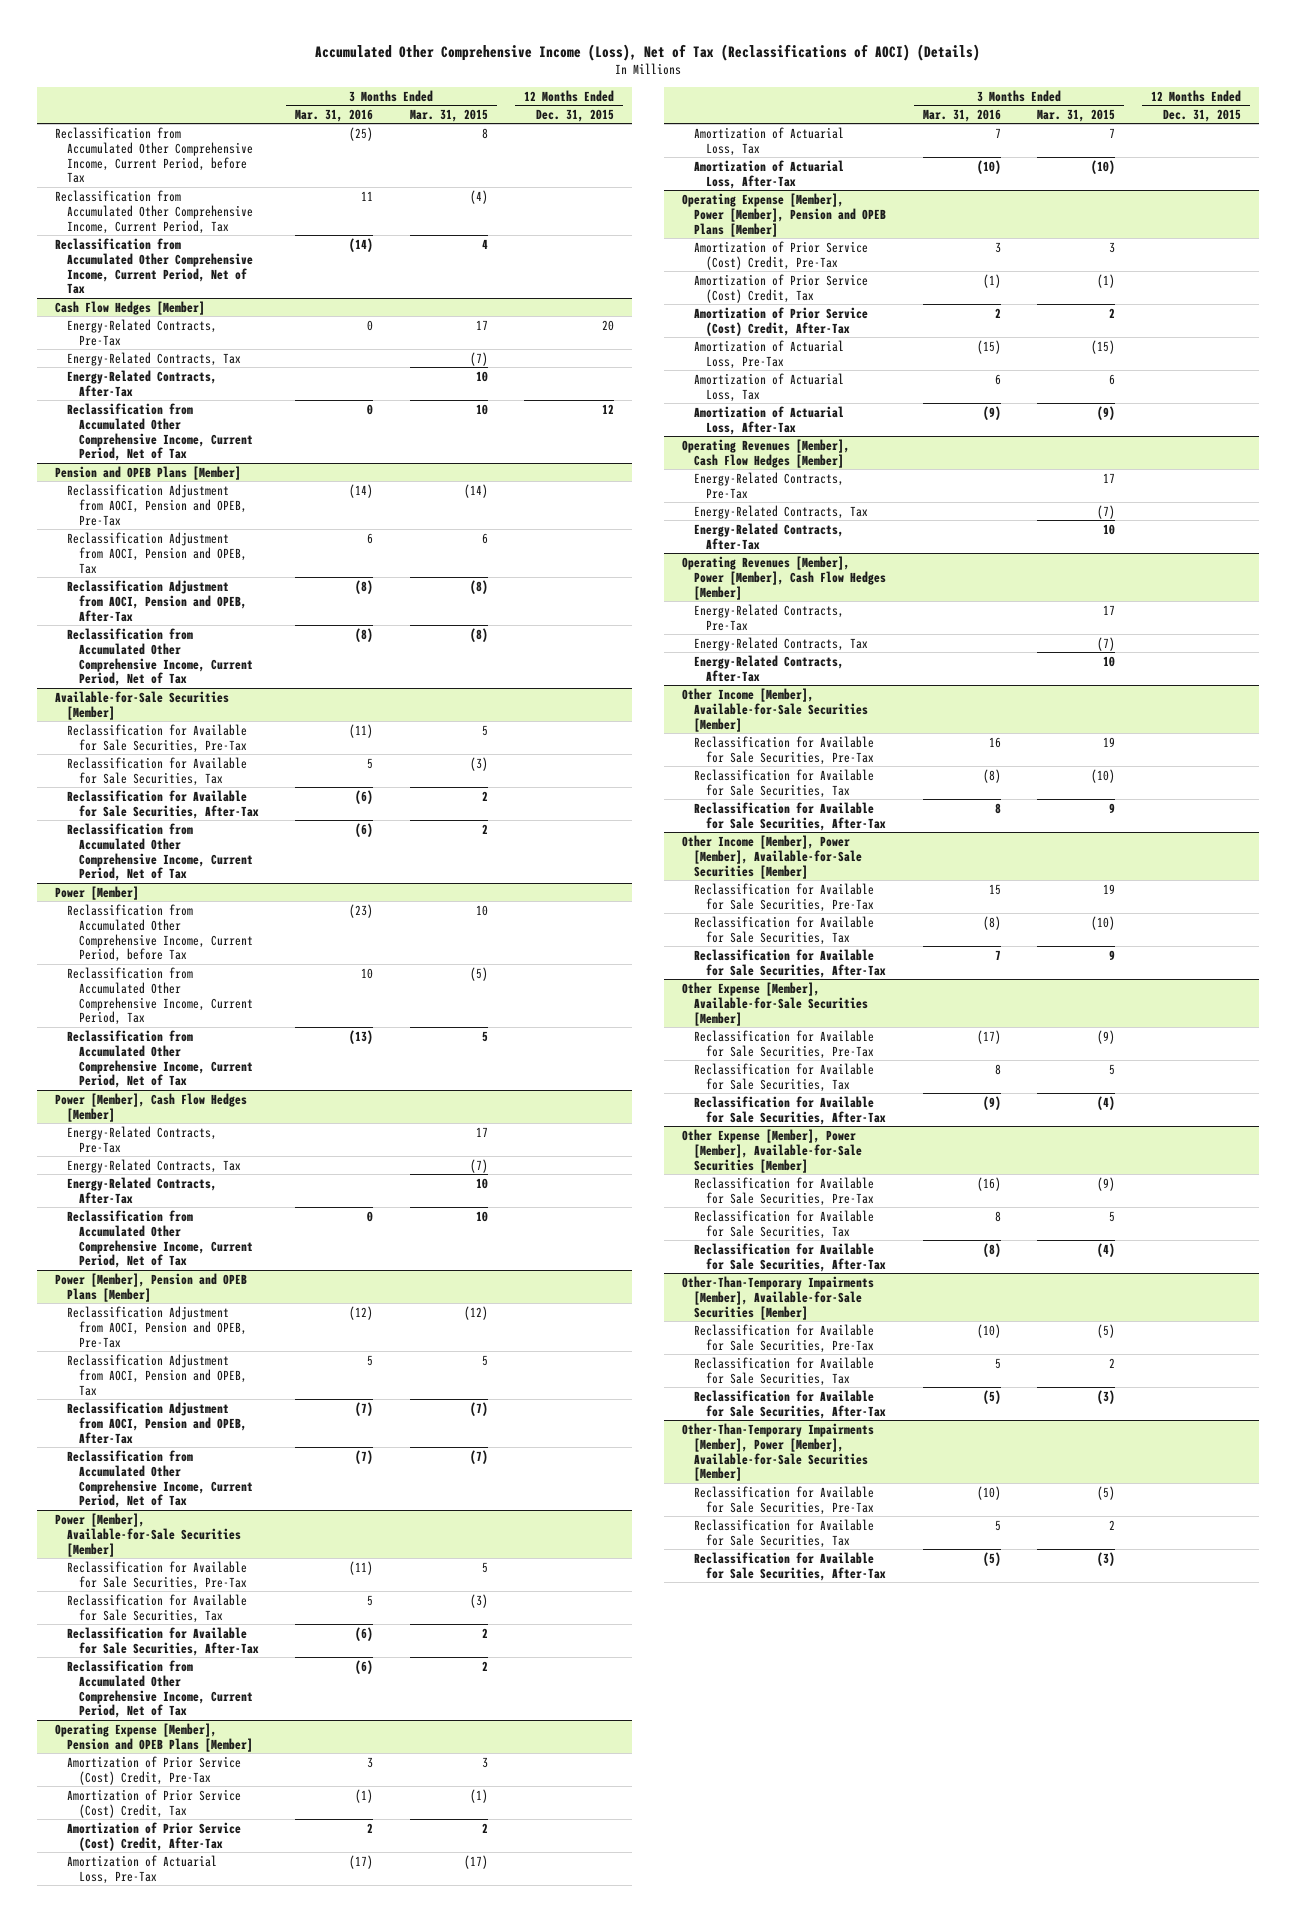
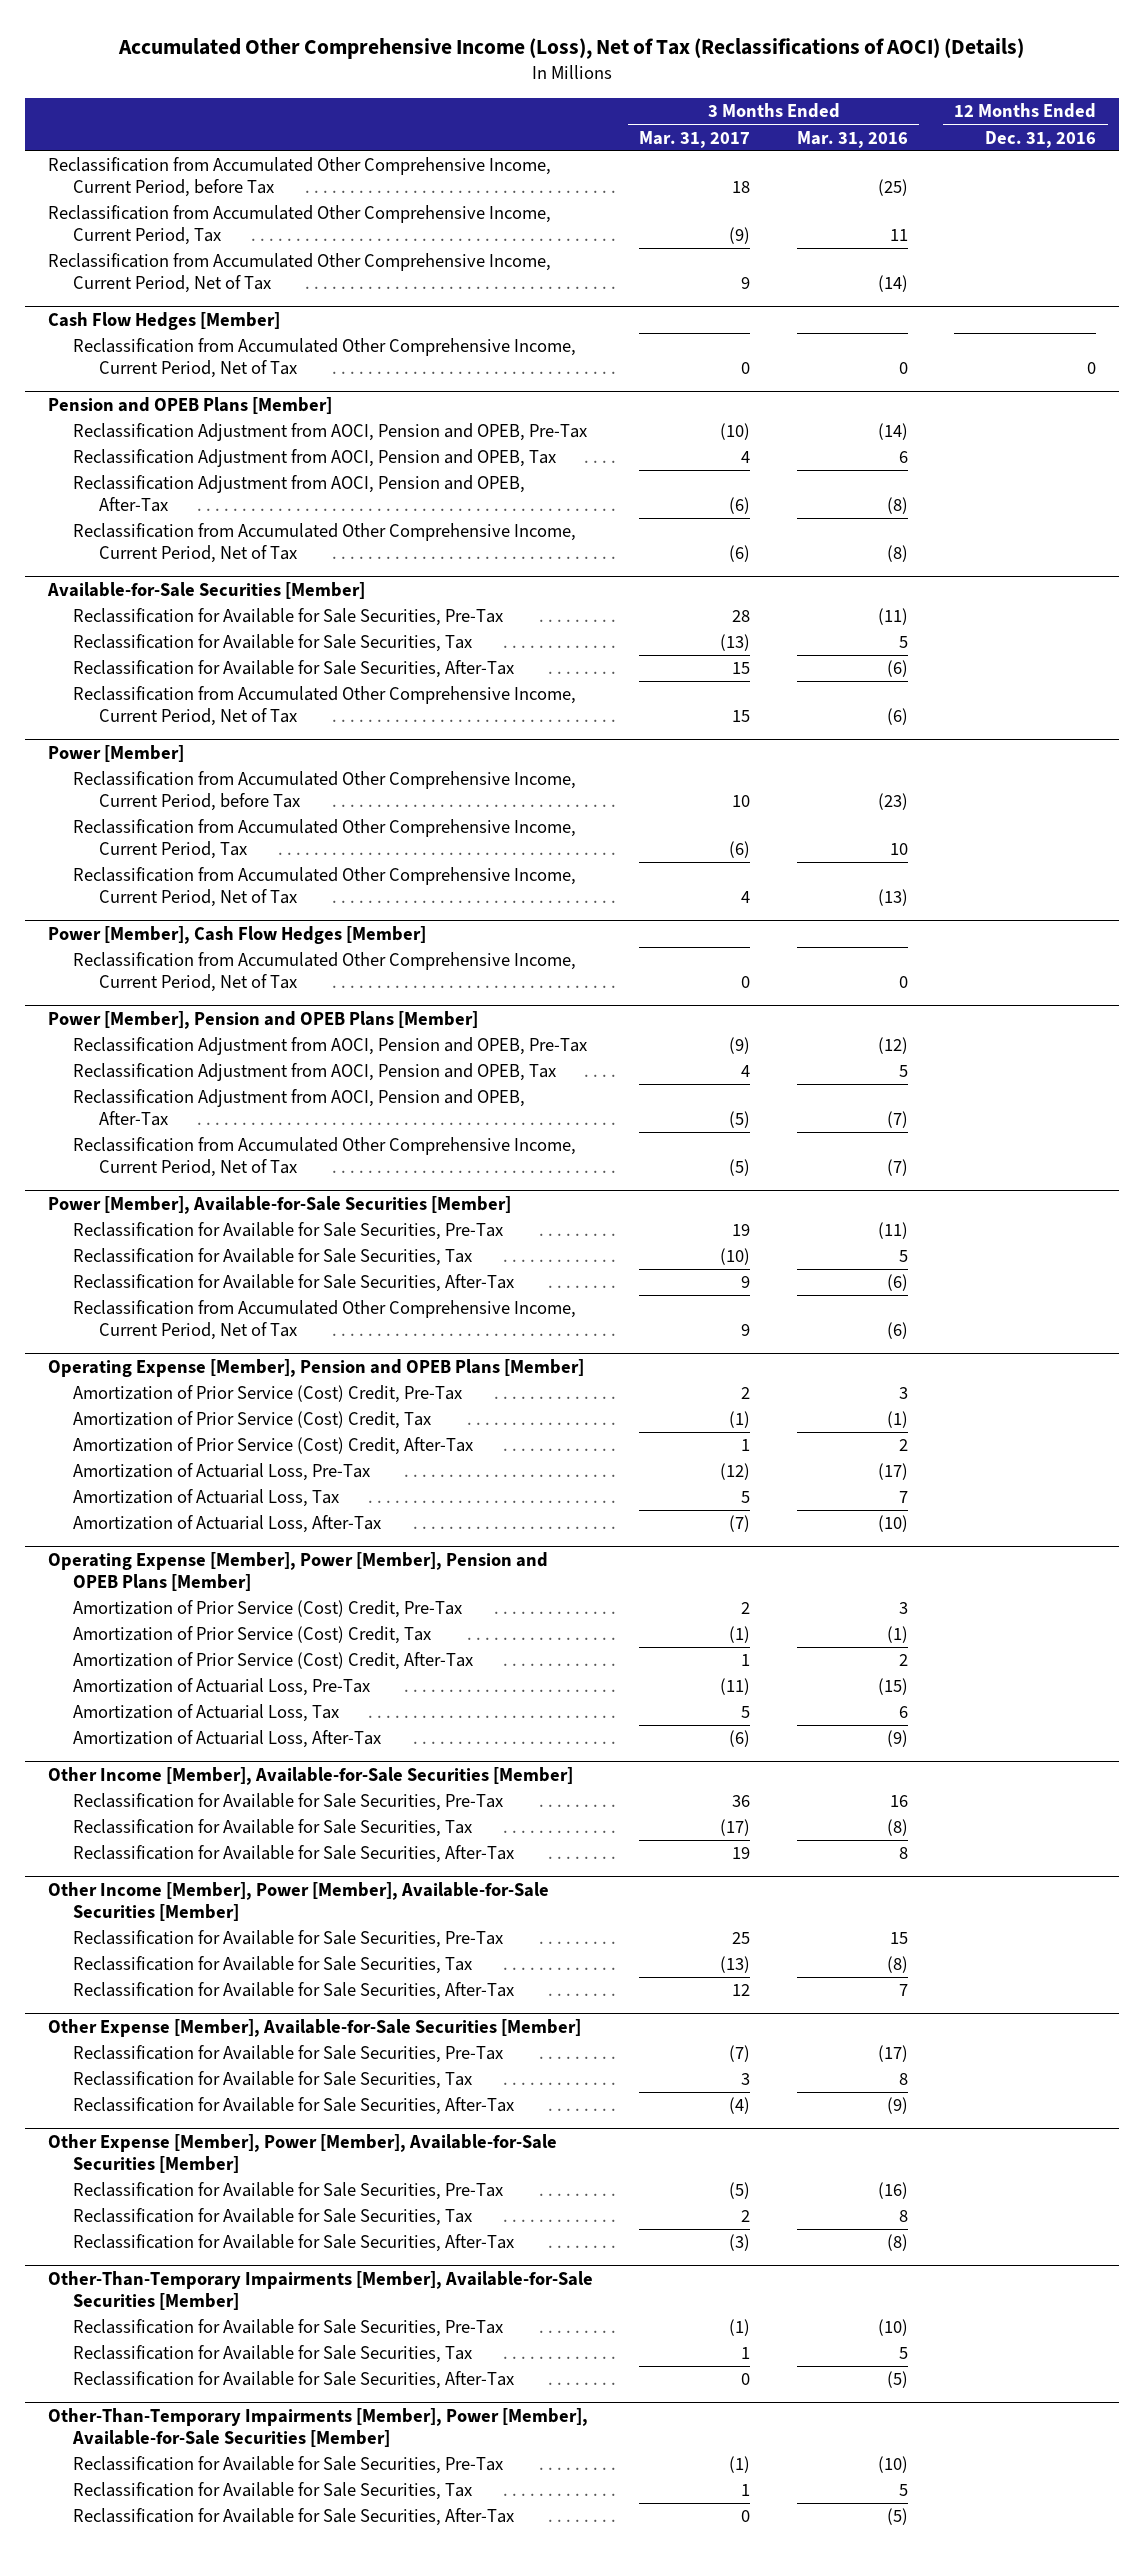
- | 3 Months Ended Mar. 31, 2016 | 3 Months Ended Mar. 31, 2015 | 12 Months Ended Dec. 31, 2015
+ | 3 Months Ended Mar. 31, 2017 | 3 Months Ended Mar. 31, 2016 | 12 Months Ended Dec. 31, 2016
@ Cash Flow Hedges [Member]
- Energy-Related Contracts, Pre-Tax | 0 | 17 | 20
- Energy-Related Contracts, Tax | | (7) |
- Energy-Related Contracts, After-Tax | | 10 |
@ Power [Member], Cash Flow Hedges [Member]
- Energy-Related Contracts, Pre-Tax | | 17 |
- Energy-Related Contracts, Tax | | (7) |
- Energy-Related Contracts, After-Tax | | 10 |
- Operating Revenues [Member], Cash Flow Hedges [Member]
- Energy-Related Contracts, Pre-Tax | | 17 |
- Energy-Related Contracts, Tax | | (7) |
- Energy-Related Contracts, After-Tax | | 10 |
- Operating Revenues [Member], Power [Member], Cash Flow Hedges [Member]
- Energy-Related Contracts, Pre-Tax | | 17 |
- Energy-Related Contracts, Tax | | (7) |
- Energy-Related Contracts, After-Tax | | 10 |

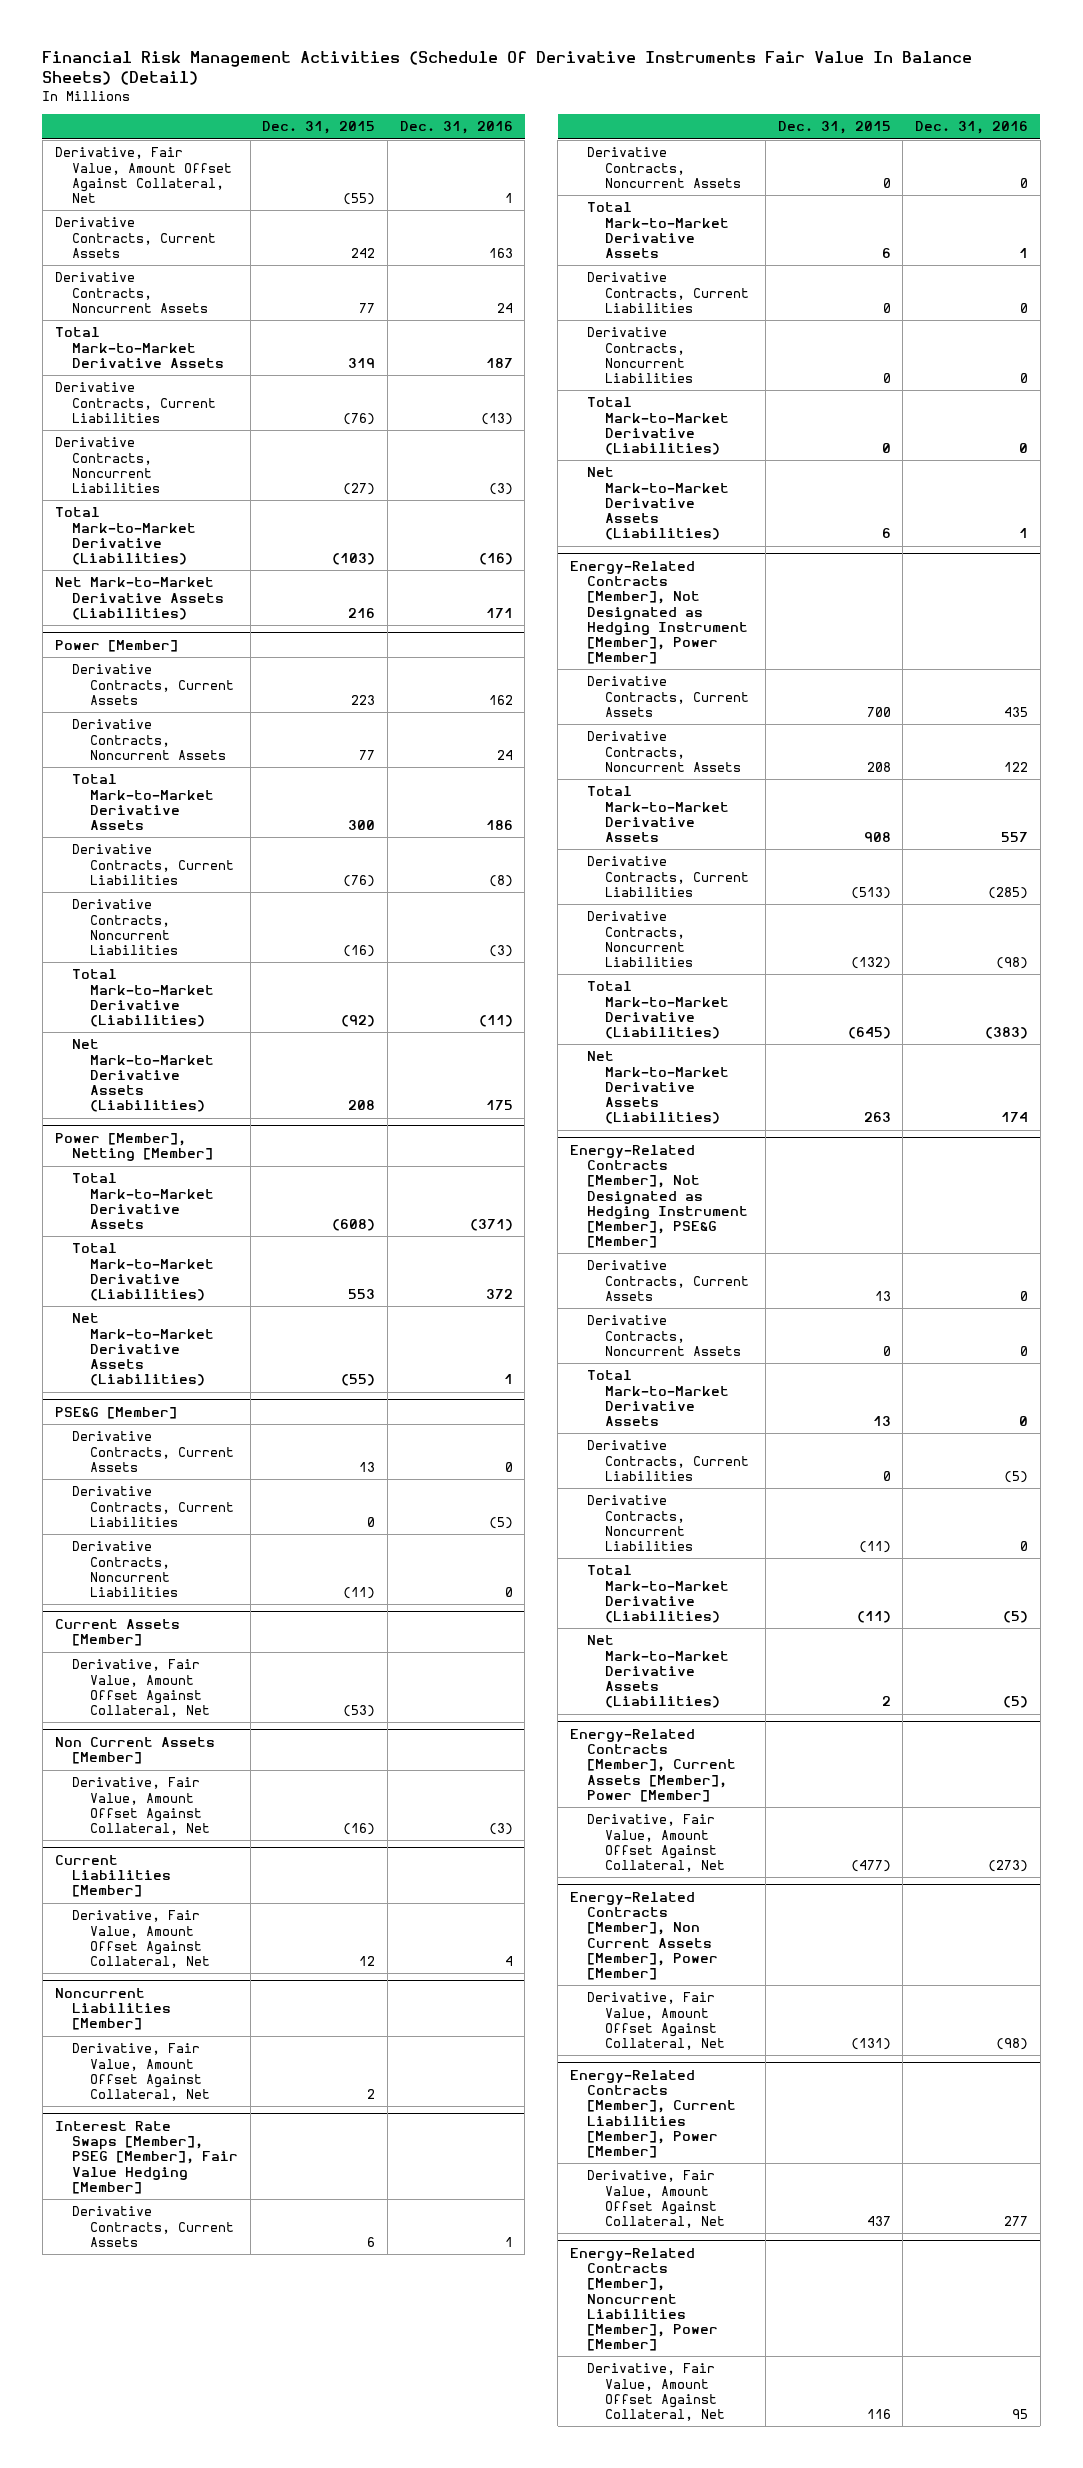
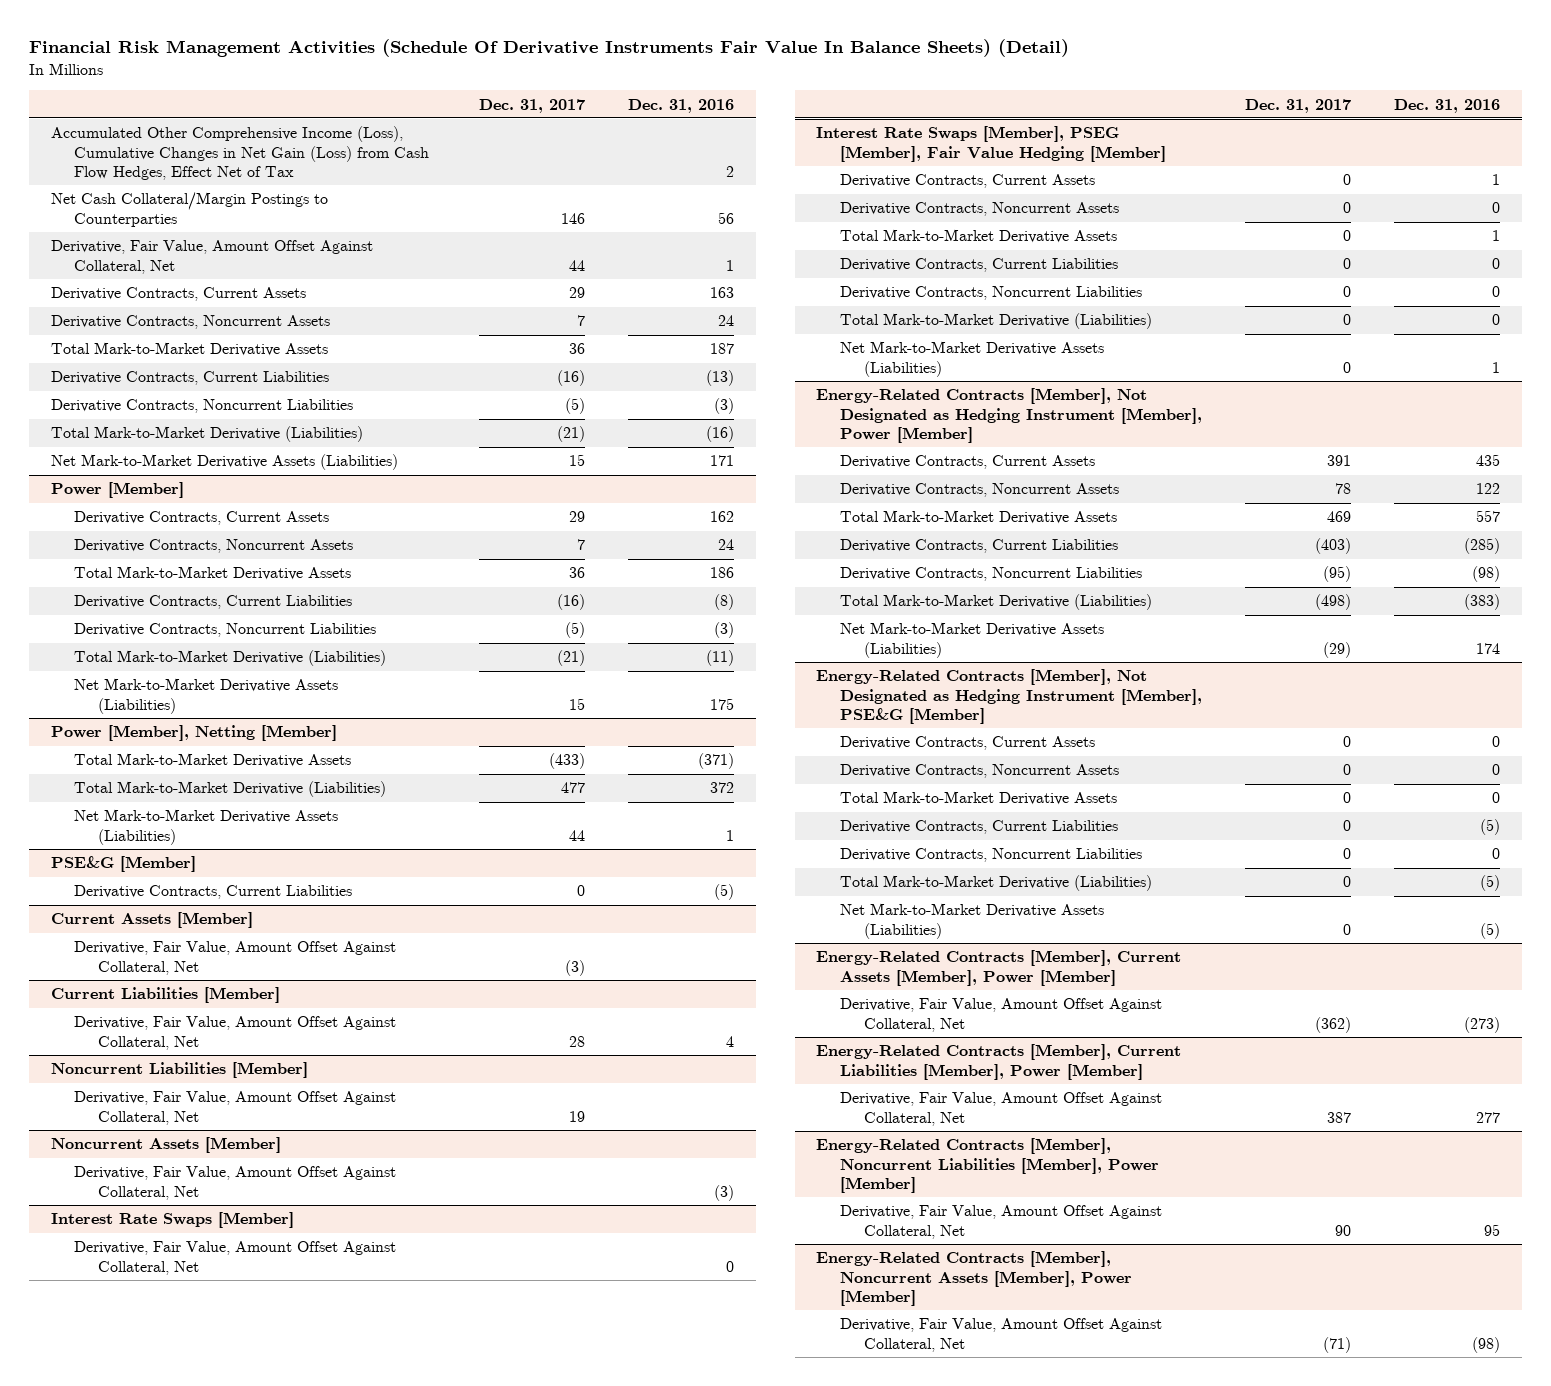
- | Dec. 31, 2015 | Dec. 31, 2016
+ | Dec. 31, 2017 | Dec. 31, 2016
+ Accumulated Other Comprehensive Income (Loss), Cumulative Changes in Net Gain (Loss) from Cash Flow Hedges, Effect Net of Tax | | 2
+ Net Cash Collateral/Margin Postings to Counterparties | 146 | 56
@ PSE&G [Member]
- Derivative Contracts, Current Assets | 13 | 0
- Derivative Contracts, Noncurrent Liabilities | (11) | 0
- Non Current Assets [Member]
- Derivative, Fair Value, Amount Offset Against Collateral, Net | (16) | (3)
+ Noncurrent Assets [Member]
+ Derivative, Fair Value, Amount Offset Against Collateral, Net | | (3)
+ Interest Rate Swaps [Member]
+ Derivative, Fair Value, Amount Offset Against Collateral, Net | | 0
- Energy-Related Contracts [Member], Non Current Assets [Member], Power [Member]
- Derivative, Fair Value, Amount Offset Against Collateral, Net | (131) | (98)
+ Energy-Related Contracts [Member], Noncurrent Assets [Member], Power [Member]
+ Derivative, Fair Value, Amount Offset Against Collateral, Net | (71) | (98)

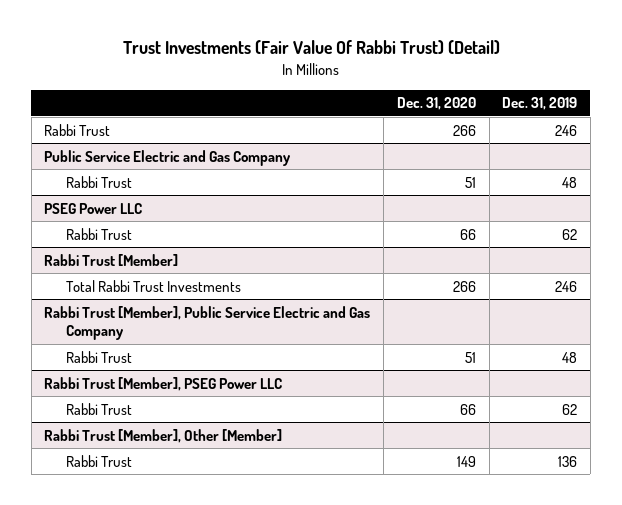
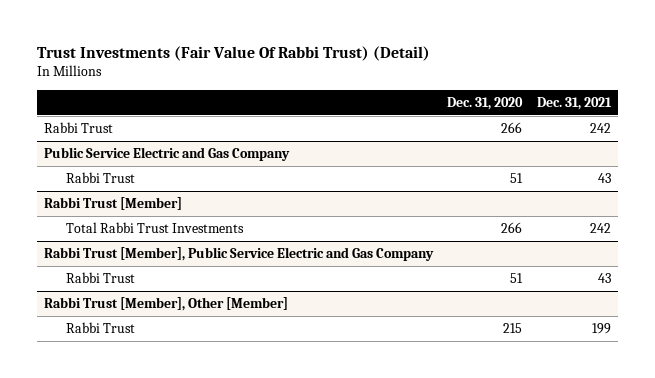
- | Dec. 31, 2020 | Dec. 31, 2019
+ | Dec. 31, 2020 | Dec. 31, 2021
- PSEG Power LLC
- Rabbi Trust | 66 | 62
- Rabbi Trust [Member], PSEG Power LLC
- Rabbi Trust | 66 | 62
@ Rabbi Trust [Member], Other [Member]
- Rabbi Trust | 149 | 136
+ Rabbi Trust | 215 | 199

